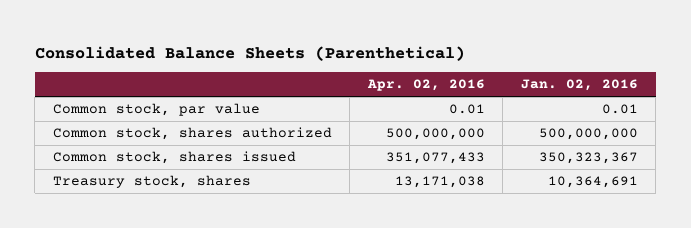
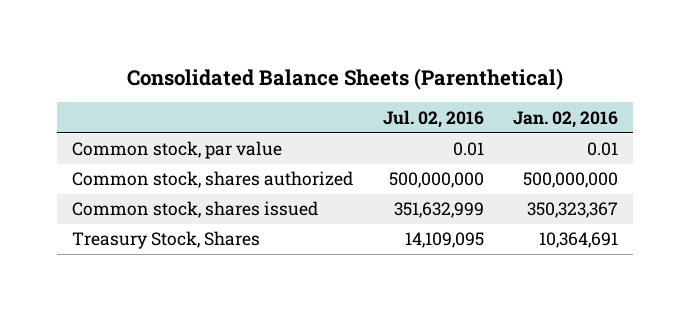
- | Apr. 02, 2016 | Jan. 02, 2016
+ | Jul. 02, 2016 | Jan. 02, 2016
- Treasury stock, shares | 13,171,038 | 10,364,691
+ Treasury Stock, Shares | 14,109,095 | 10,364,691

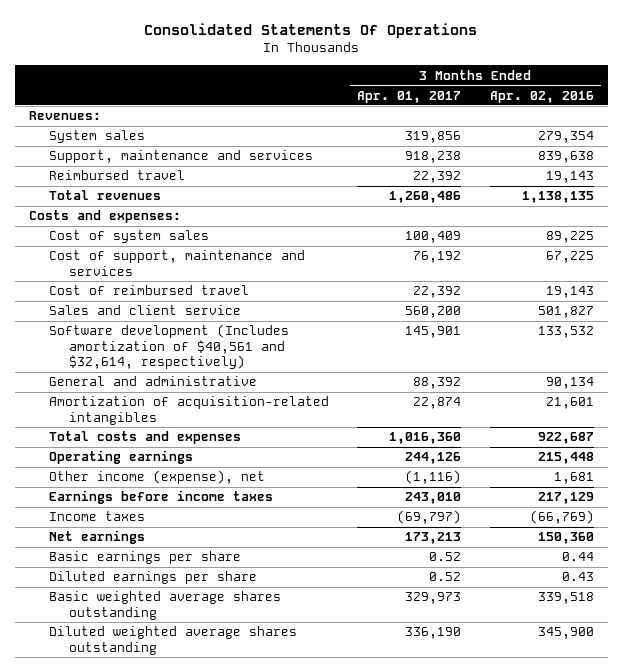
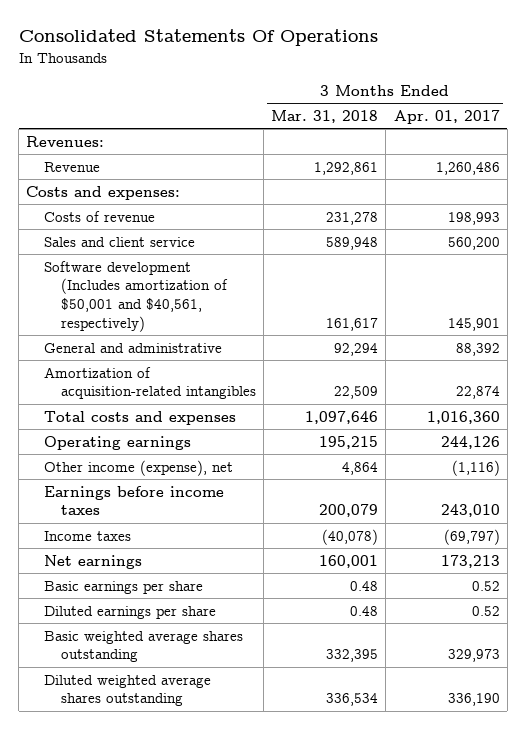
- | 3 Months Ended Apr. 01, 2017 | 3 Months Ended Apr. 02, 2016
+ | 3 Months Ended Mar. 31, 2018 | 3 Months Ended Apr. 01, 2017
- System sales | 319,856 | 279,354
- Support, maintenance and services | 918,238 | 839,638
- Reimbursed travel | 22,392 | 19,143
- Total revenues | 1,260,486 | 1,138,135
+ Revenue | 1,292,861 | 1,260,486
- Cost of system sales | 100,409 | 89,225
- Cost of support, maintenance and services | 76,192 | 67,225
- Cost of reimbursed travel | 22,392 | 19,143
+ Costs of revenue | 231,278 | 198,993
- Software development (Includes amortization of $40,561 and $32,614, respectively) | 145,901 | 133,532
+ Software development (Includes amortization of $50,001 and $40,561, respectively) | 161,617 | 145,901

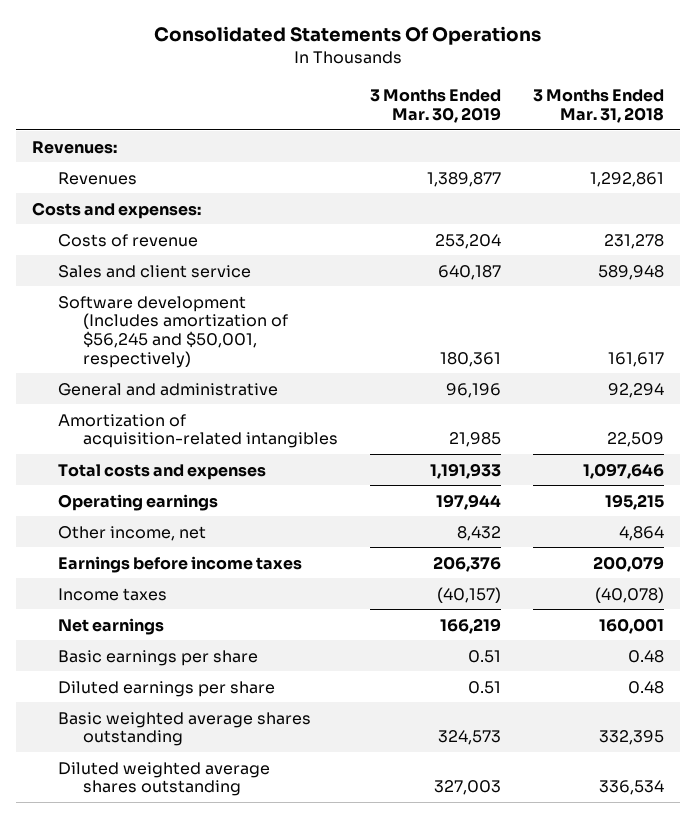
- | 3 Months Ended Mar. 31, 2018 | 3 Months Ended Apr. 01, 2017
+ | 3 Months Ended Mar. 30, 2019 | 3 Months Ended Mar. 31, 2018
- Revenue | 1,292,861 | 1,260,486
+ Revenues | 1,389,877 | 1,292,861
- Software development (Includes amortization of $50,001 and $40,561, respectively) | 161,617 | 145,901
+ Software development (Includes amortization of $56,245 and $50,001, respectively) | 180,361 | 161,617
- Other income (expense), net | 4,864 | (1,116)
+ Other income, net | 8,432 | 4,864

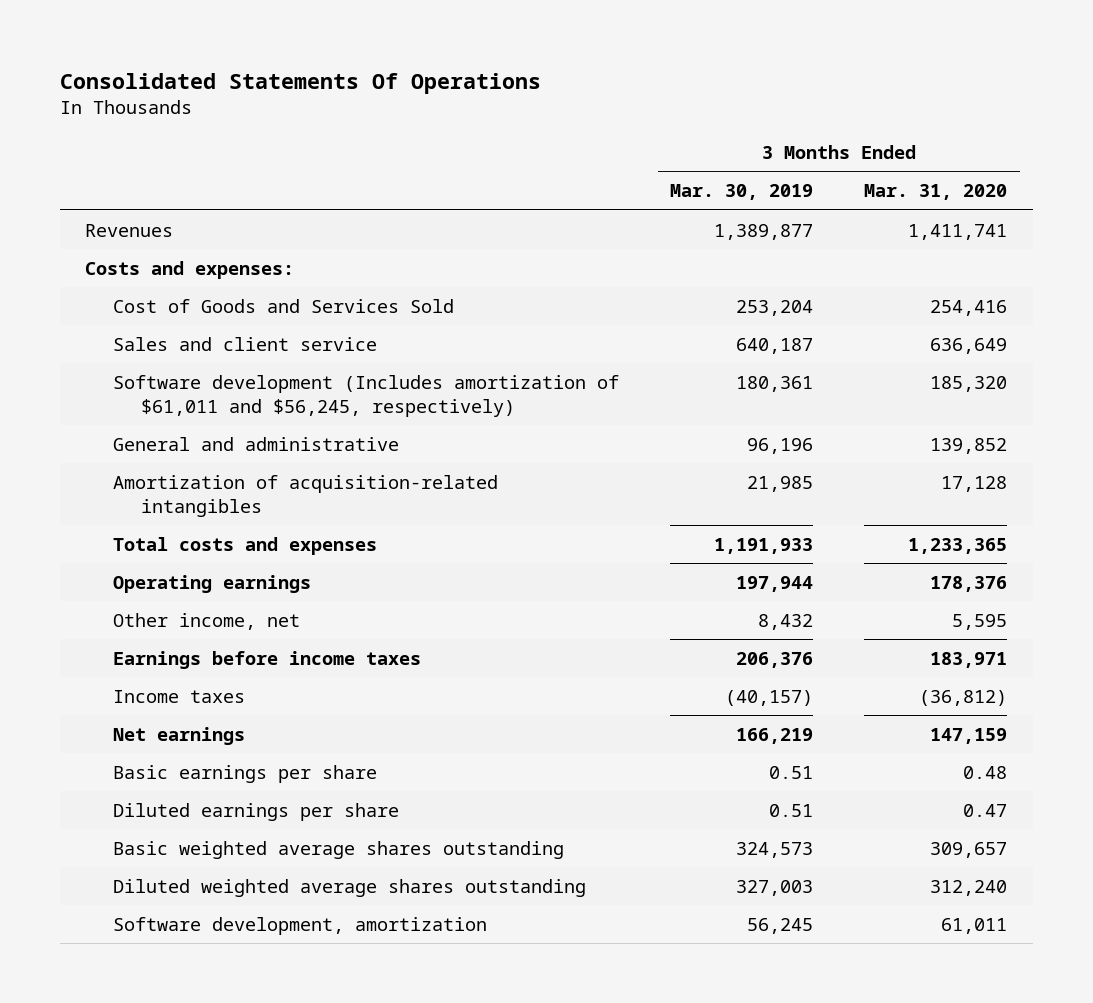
- | 3 Months Ended Mar. 30, 2019 | 3 Months Ended Mar. 31, 2018
+ | 3 Months Ended Mar. 30, 2019 | 3 Months Ended Mar. 31, 2020
- Revenues:
- Costs of revenue | 253,204 | 231,278
+ Cost of Goods and Services Sold | 253,204 | 254,416
- Software development (Includes amortization of $56,245 and $50,001, respectively) | 180,361 | 161,617
+ Software development (Includes amortization of $61,011 and $56,245, respectively) | 180,361 | 185,320
+ Software development, amortization | 56,245 | 61,011

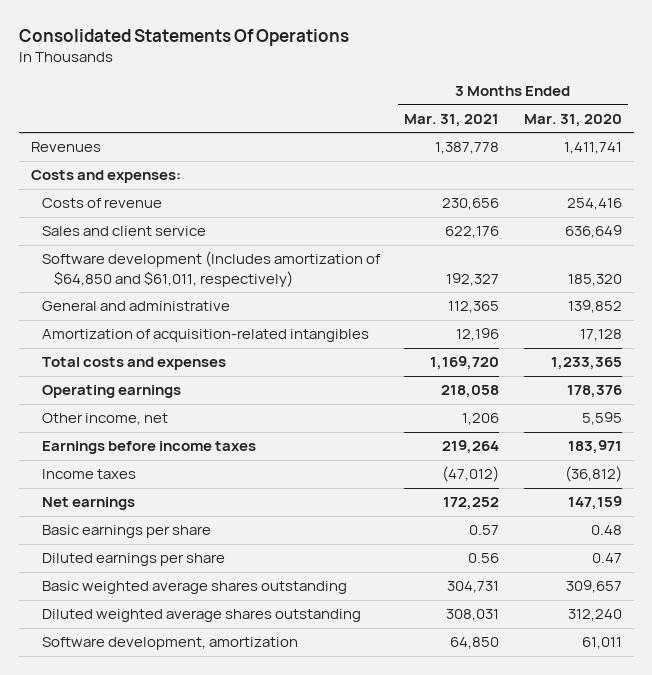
- | 3 Months Ended Mar. 30, 2019 | 3 Months Ended Mar. 31, 2020
+ | 3 Months Ended Mar. 31, 2021 | 3 Months Ended Mar. 31, 2020
- Cost of Goods and Services Sold | 253,204 | 254,416
+ Costs of revenue | 230,656 | 254,416
- Software development (Includes amortization of $61,011 and $56,245, respectively) | 180,361 | 185,320
+ Software development (Includes amortization of $64,850 and $61,011, respectively) | 192,327 | 185,320

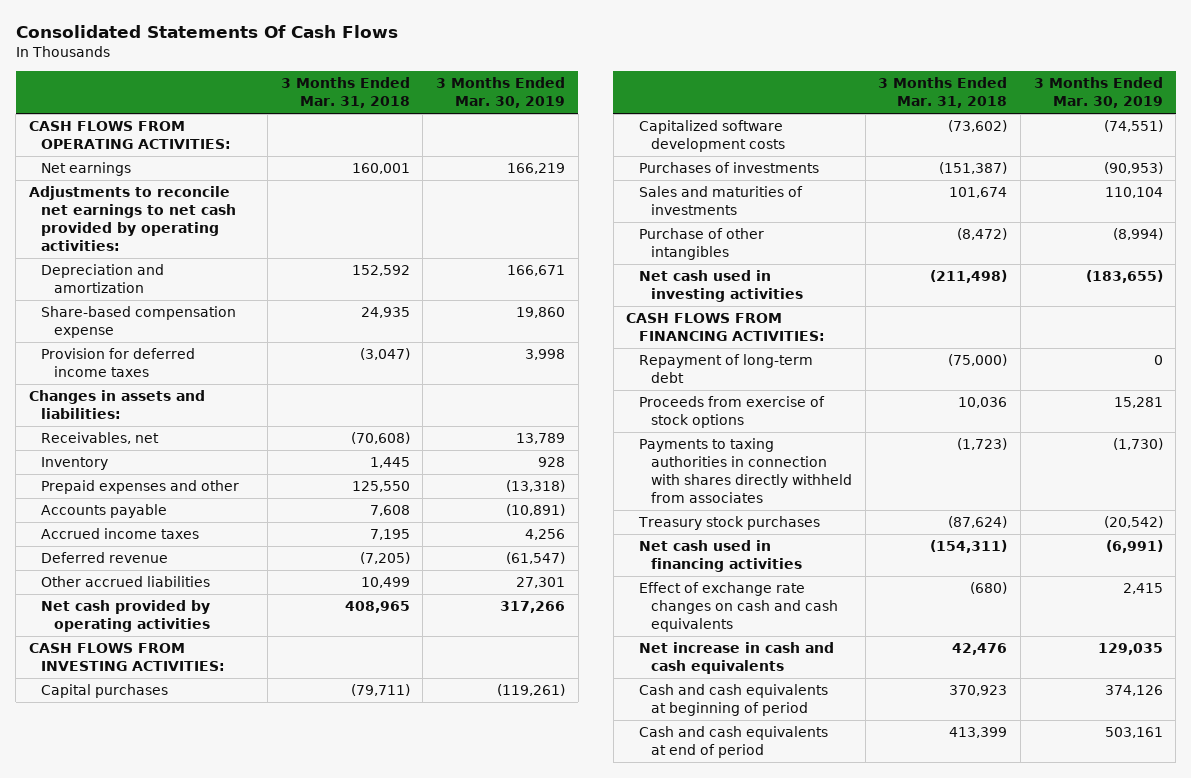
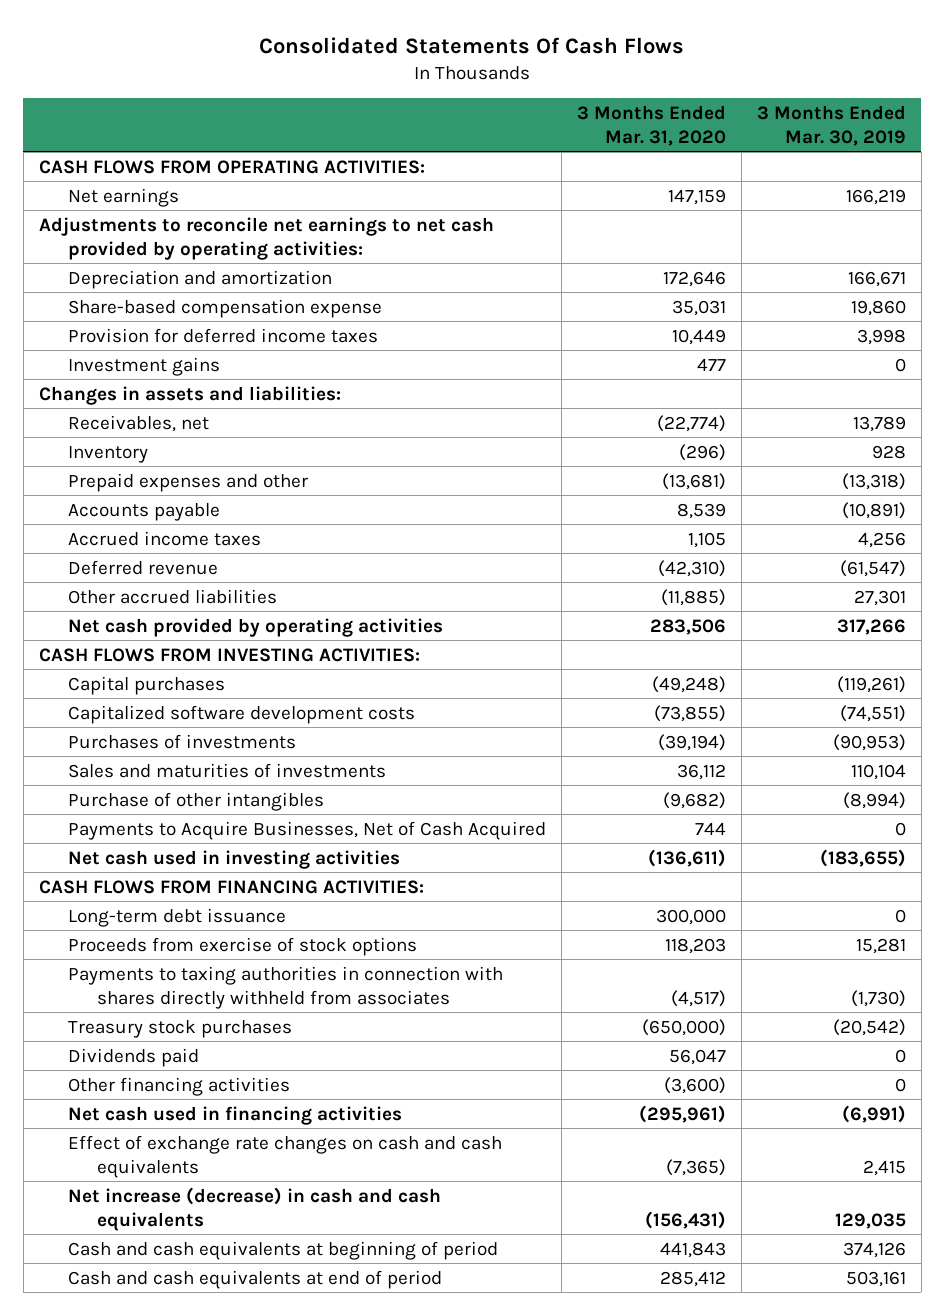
- | 3 Months Ended Mar. 31, 2018 | 3 Months Ended Mar. 30, 2019
+ | 3 Months Ended Mar. 31, 2020 | 3 Months Ended Mar. 30, 2019
+ Investment gains | 477 | 0
+ Payments to Acquire Businesses, Net of Cash Acquired | 744 | 0
- Repayment of long-term debt | (75,000) | 0
+ Long-term debt issuance | 300,000 | 0
+ Dividends paid | 56,047 | 0
+ Other financing activities | (3,600) | 0
- Net increase in cash and cash equivalents | 42,476 | 129,035
+ Net increase (decrease) in cash and cash equivalents | (156,431) | 129,035

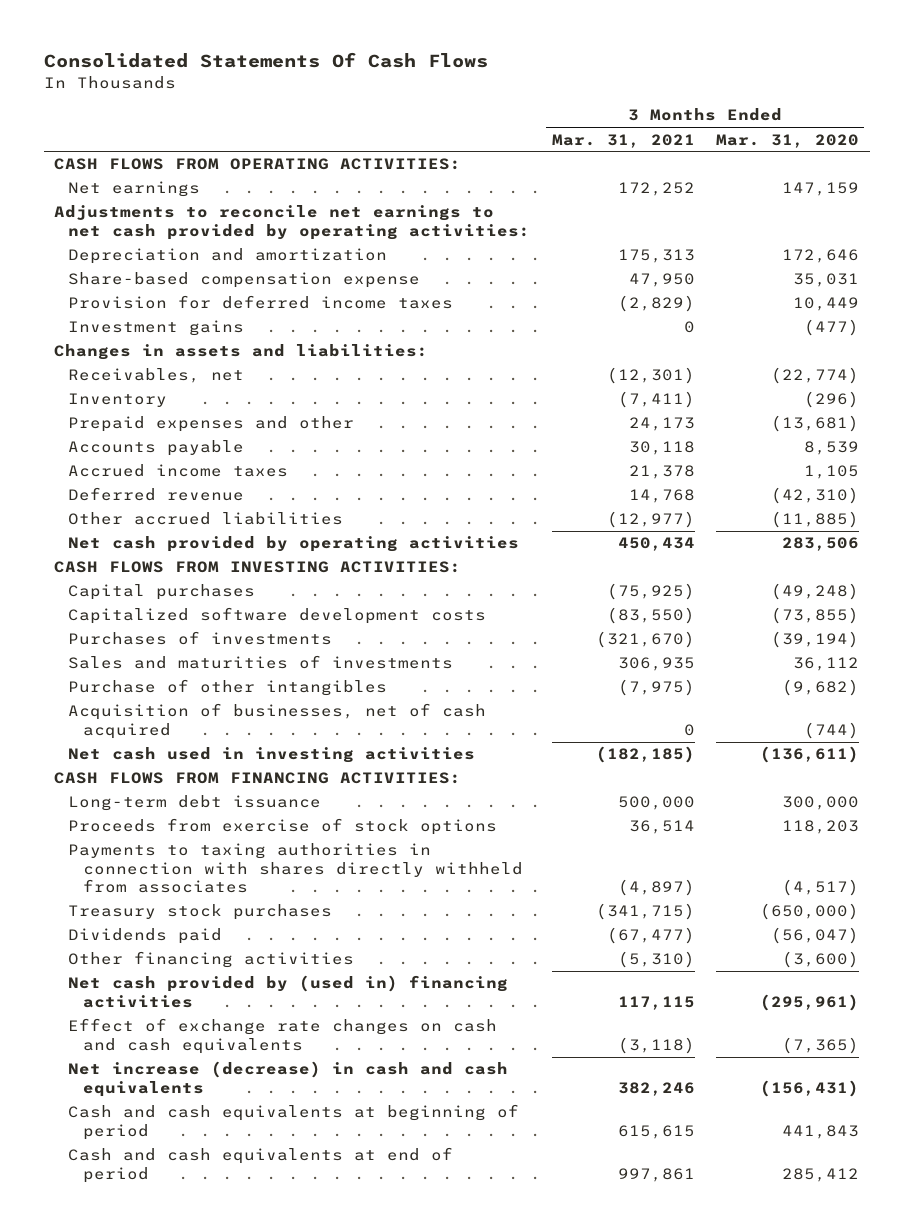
- | 3 Months Ended Mar. 31, 2020 | 3 Months Ended Mar. 30, 2019
+ | 3 Months Ended Mar. 31, 2021 | 3 Months Ended Mar. 31, 2020
- Investment gains | 477 | 0
+ Investment gains | 0 | (477)
- Payments to Acquire Businesses, Net of Cash Acquired | 744 | 0
+ Acquisition of businesses, net of cash acquired | 0 | (744)
- Dividends paid | 56,047 | 0
+ Dividends paid | (67,477) | (56,047)
- Net cash used in financing activities | (295,961) | (6,991)
+ Net cash provided by (used in) financing activities | 117,115 | (295,961)

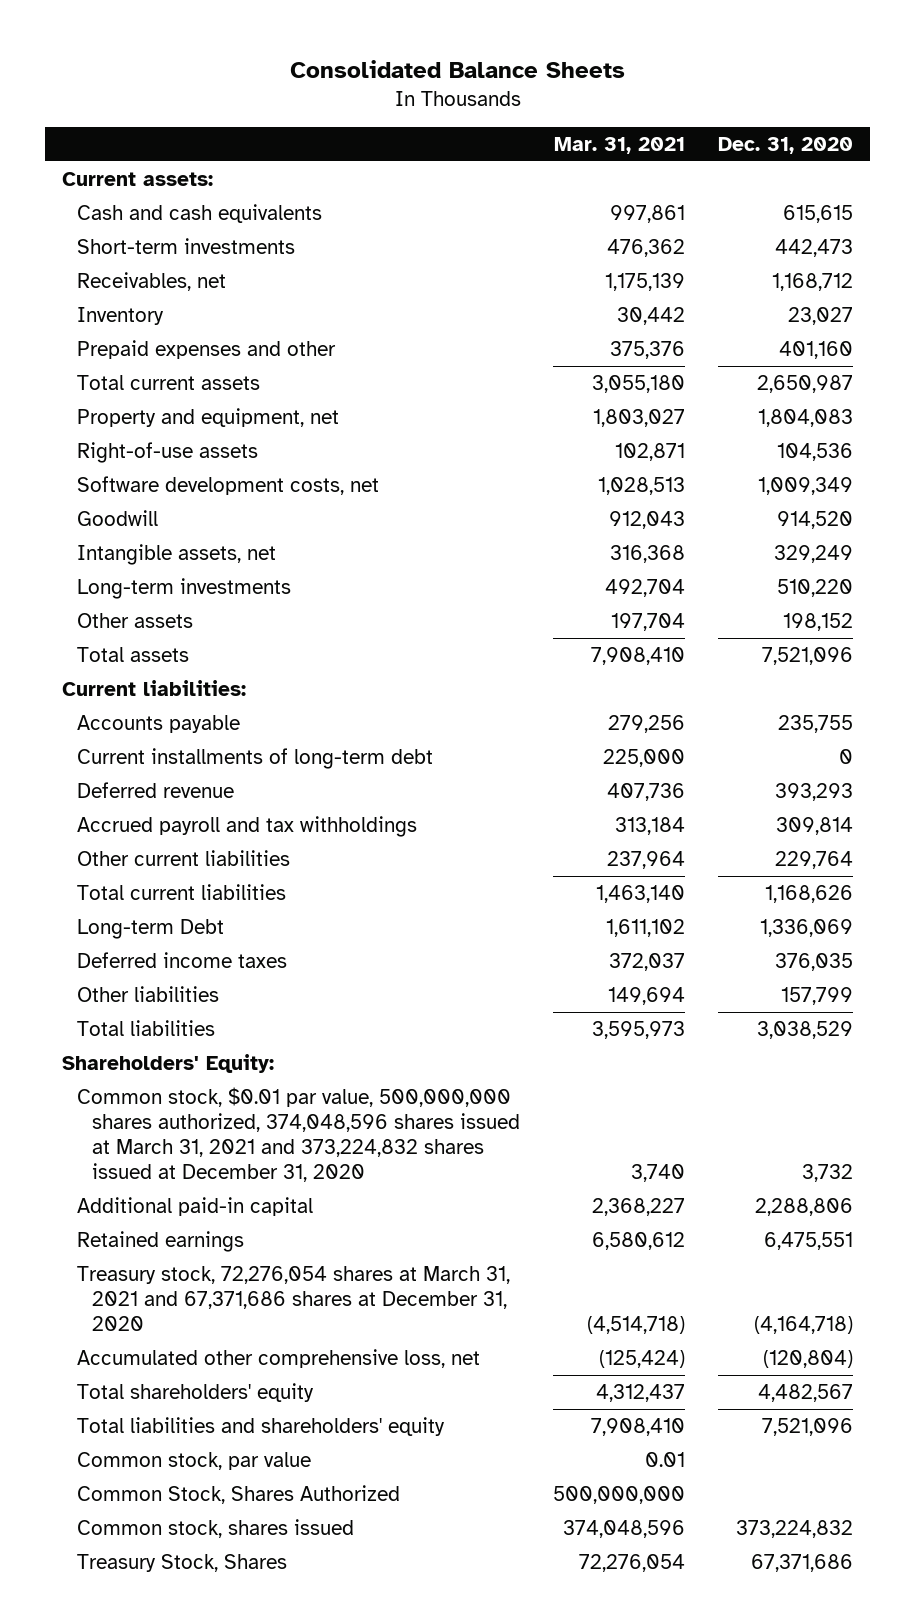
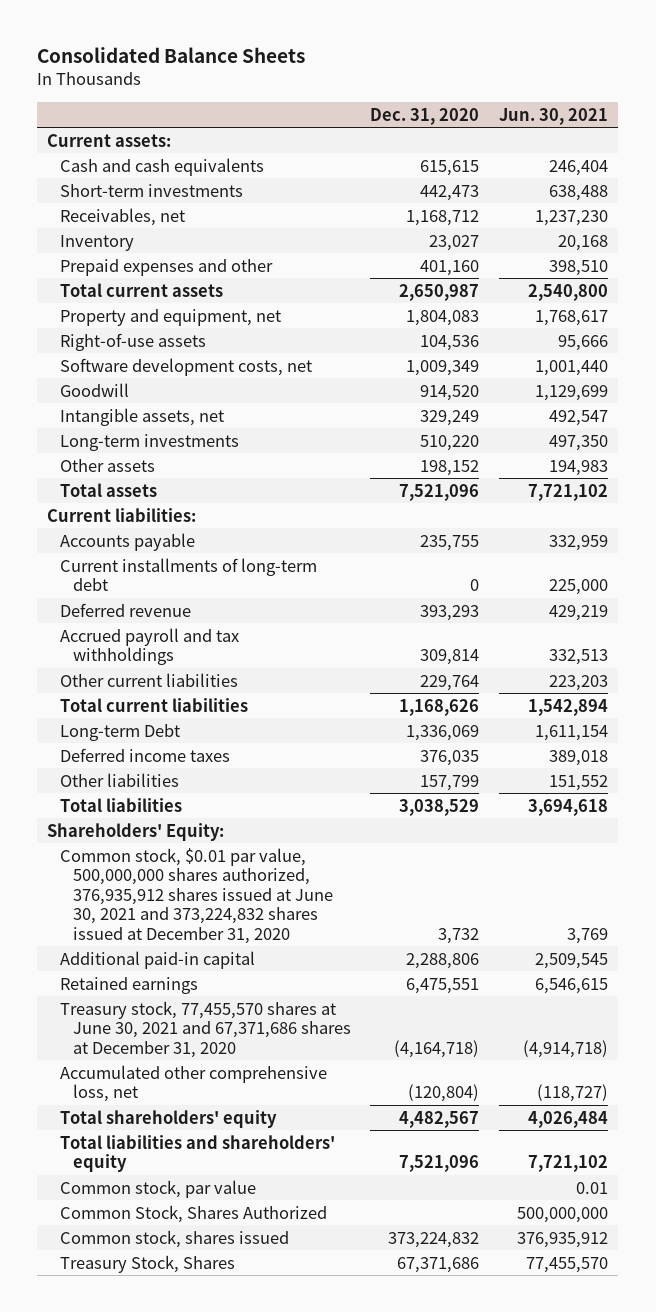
- | Mar. 31, 2021 | Dec. 31, 2020
+ | Dec. 31, 2020 | Jun. 30, 2021
- Common stock, $0.01 par value, 500,000,000 shares authorized, 374,048,596 shares issued at March 31, 2021 and 373,224,832 shares issued at December 31, 2020 | 3,740 | 3,732
+ Common stock, $0.01 par value, 500,000,000 shares authorized, 376,935,912 shares issued at June 30, 2021 and 373,224,832 shares issued at December 31, 2020 | 3,732 | 3,769
- Treasury stock, 72,276,054 shares at March 31, 2021 and 67,371,686 shares at December 31, 2020 | (4,514,718) | (4,164,718)
+ Treasury stock, 77,455,570 shares at June 30, 2021 and 67,371,686 shares at December 31, 2020 | (4,164,718) | (4,914,718)

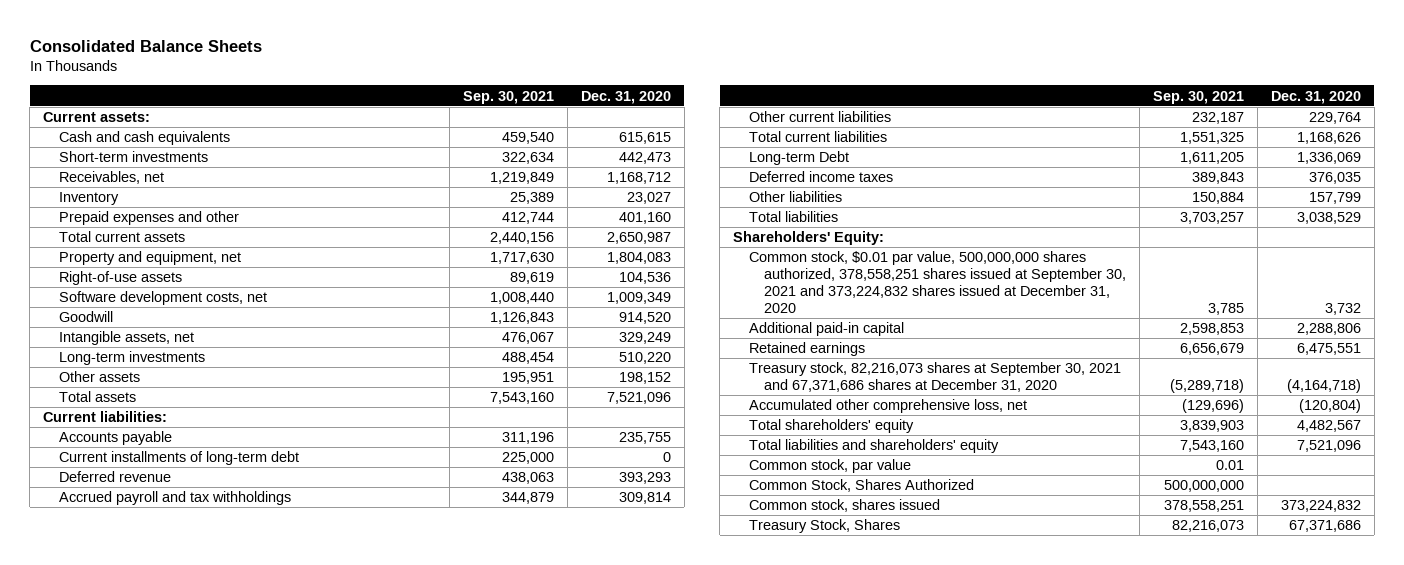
- | Dec. 31, 2020 | Jun. 30, 2021
+ | Sep. 30, 2021 | Dec. 31, 2020
- Common stock, $0.01 par value, 500,000,000 shares authorized, 376,935,912 shares issued at June 30, 2021 and 373,224,832 shares issued at December 31, 2020 | 3,732 | 3,769
+ Common stock, $0.01 par value, 500,000,000 shares authorized, 378,558,251 shares issued at September 30, 2021 and 373,224,832 shares issued at December 31, 2020 | 3,785 | 3,732
- Treasury stock, 77,455,570 shares at June 30, 2021 and 67,371,686 shares at December 31, 2020 | (4,164,718) | (4,914,718)
+ Treasury stock, 82,216,073 shares at September 30, 2021 and 67,371,686 shares at December 31, 2020 | (5,289,718) | (4,164,718)

